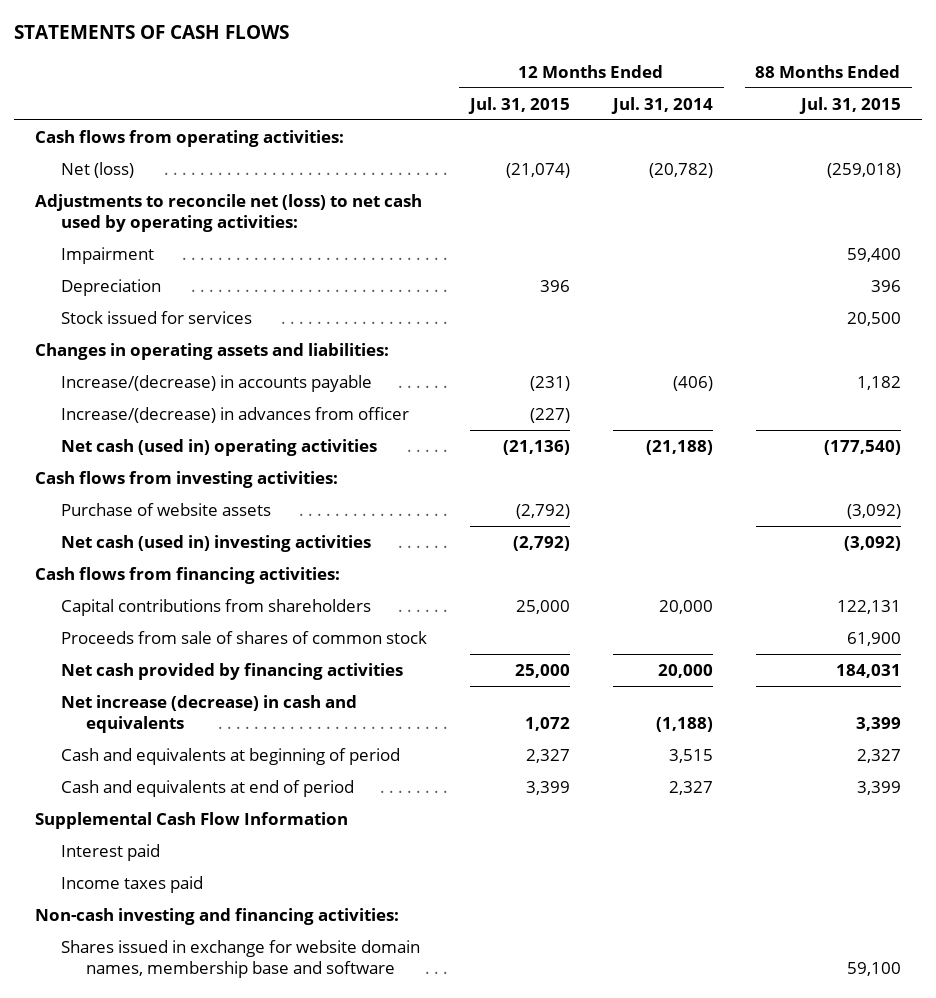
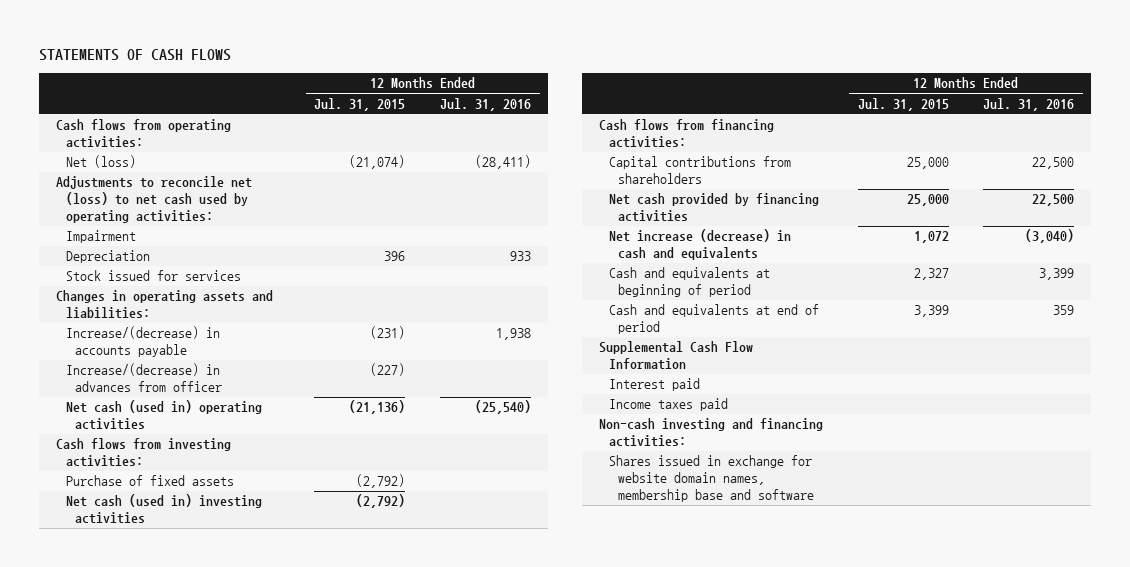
- | 12 Months Ended Jul. 31, 2015 | 12 Months Ended Jul. 31, 2014 | 88 Months Ended Jul. 31, 2015
+ | 12 Months Ended Jul. 31, 2015 | 12 Months Ended Jul. 31, 2016
- Purchase of website assets | (2,792) | | (3,092)
+ Purchase of fixed assets | (2,792) |
- Proceeds from sale of shares of common stock | | | 61,900

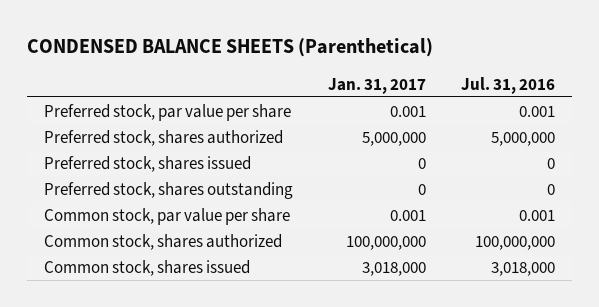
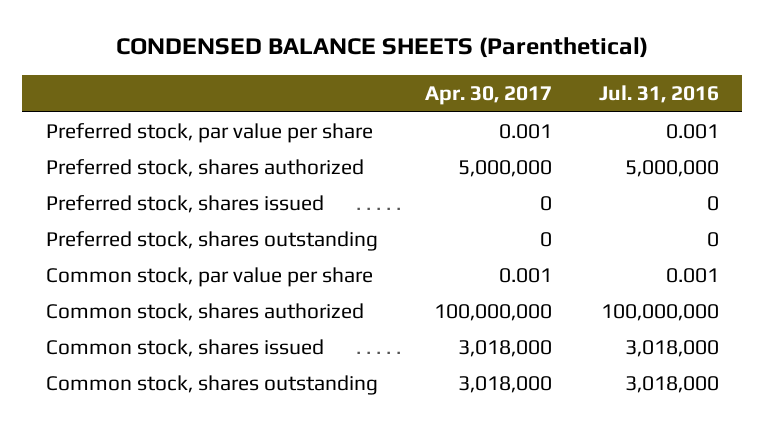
- | Jan. 31, 2017 | Jul. 31, 2016
+ | Apr. 30, 2017 | Jul. 31, 2016
+ Common stock, shares outstanding | 3,018,000 | 3,018,000

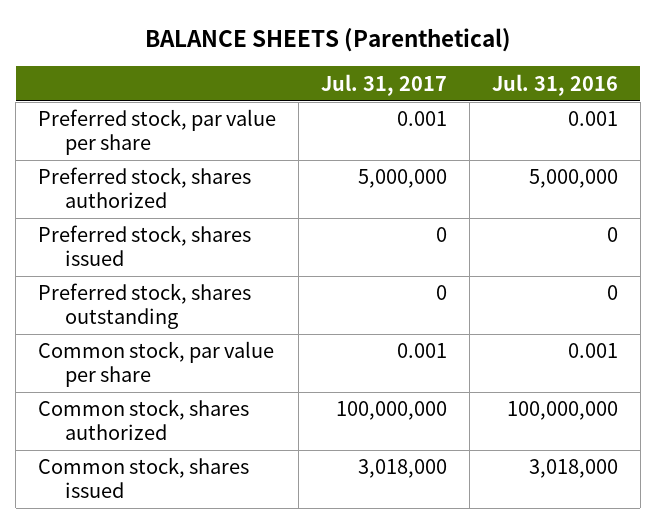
- CONDENSED BALANCE SHEETS (Parenthetical)
+ BALANCE SHEETS (Parenthetical)
- | Apr. 30, 2017 | Jul. 31, 2016
+ | Jul. 31, 2017 | Jul. 31, 2016
- Common stock, shares outstanding | 3,018,000 | 3,018,000

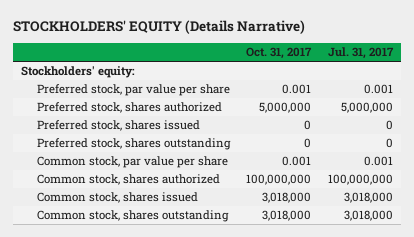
- BALANCE SHEETS (Parenthetical)
+ STOCKHOLDERS' EQUITY (Details Narrative)
- | Jul. 31, 2017 | Jul. 31, 2016
+ | Oct. 31, 2017 | Jul. 31, 2017
+ Stockholders' equity:
+ Common stock, shares outstanding | 3,018,000 | 3,018,000

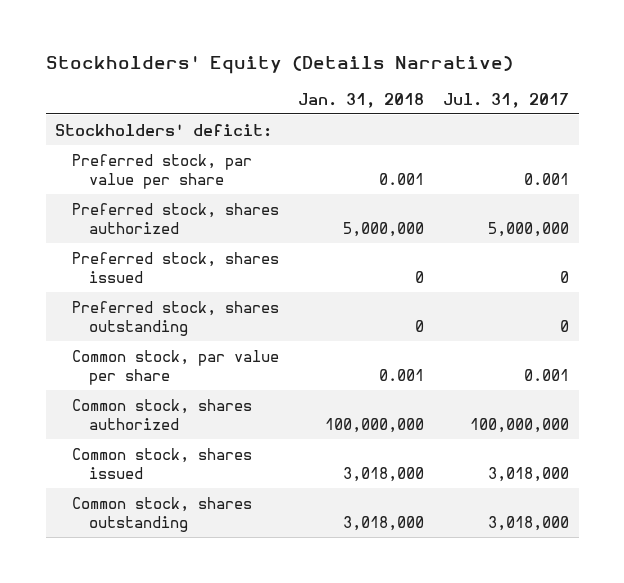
- STOCKHOLDERS' EQUITY (Details Narrative)
+ Stockholders' Equity (Details Narrative)
- | Oct. 31, 2017 | Jul. 31, 2017
+ | Jan. 31, 2018 | Jul. 31, 2017
- Stockholders' equity:
+ Stockholders' deficit:

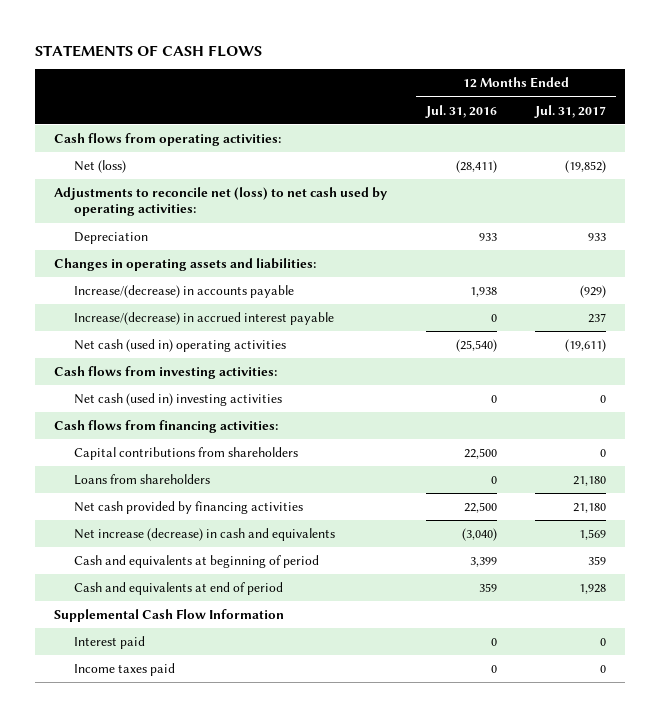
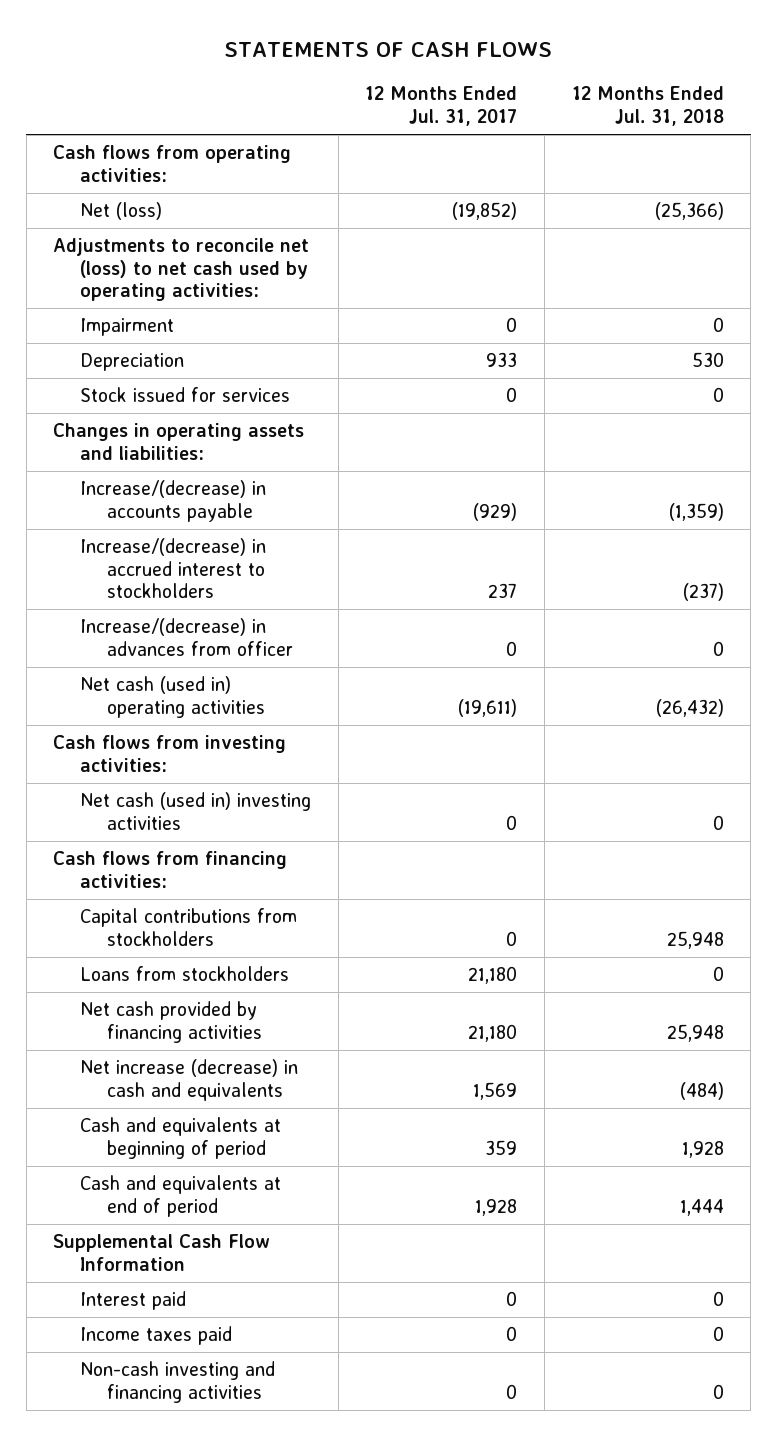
- | 12 Months Ended Jul. 31, 2016 | 12 Months Ended Jul. 31, 2017
+ | 12 Months Ended Jul. 31, 2017 | 12 Months Ended Jul. 31, 2018
+ Impairment | 0 | 0
+ Stock issued for services | 0 | 0
- Increase/(decrease) in accrued interest payable | 0 | 237
+ Increase/(decrease) in accrued interest to stockholders | 237 | (237)
+ Increase/(decrease) in advances from officer | 0 | 0
- Capital contributions from shareholders | 22,500 | 0
- Loans from shareholders | 0 | 21,180
+ Capital contributions from stockholders | 0 | 25,948
+ Loans from stockholders | 21,180 | 0
+ Non-cash investing and financing activities | 0 | 0

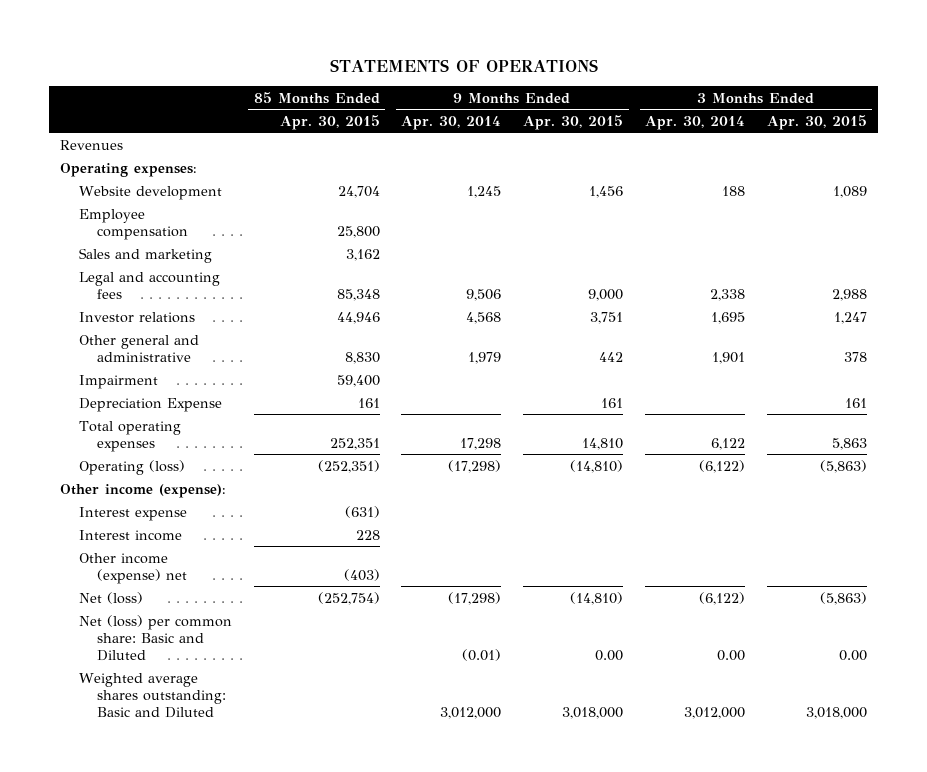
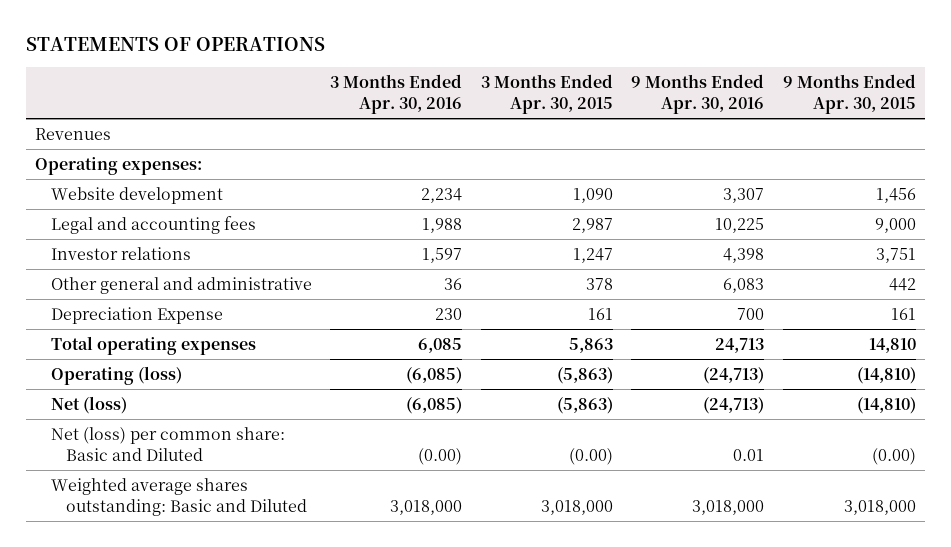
- | 85 Months Ended Apr. 30, 2015 | 9 Months Ended Apr. 30, 2014 | 9 Months Ended Apr. 30, 2015 | 3 Months Ended Apr. 30, 2014 | 3 Months Ended Apr. 30, 2015
+ | 3 Months Ended Apr. 30, 2016 | 3 Months Ended Apr. 30, 2015 | 9 Months Ended Apr. 30, 2016 | 9 Months Ended Apr. 30, 2015
- Website development | 24,704 | 1,245 | 1,456 | 188 | 1,089
- Employee compensation | 25,800 | | | |
- Sales and marketing | 3,162 | | | |
- Legal and accounting fees | 85,348 | 9,506 | 9,000 | 2,338 | 2,988
+ Website development | 2,234 | 1,090 | 3,307 | 1,456
+ Legal and accounting fees | 1,988 | 2,987 | 10,225 | 9,000
- Impairment | 59,400 | | | |
- Other income (expense):
- Interest expense | (631) | | | |
- Interest income | 228 | | | |
- Other income (expense) net | (403) | | | |
- Net (loss) per common share: Basic and Diluted | | (0.01) | 0.00 | 0.00 | 0.00
+ Net (loss) per common share: Basic and Diluted | (0.00) | (0.00) | 0.01 | (0.00)

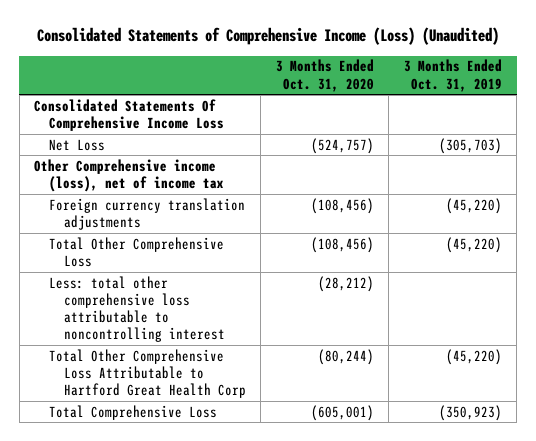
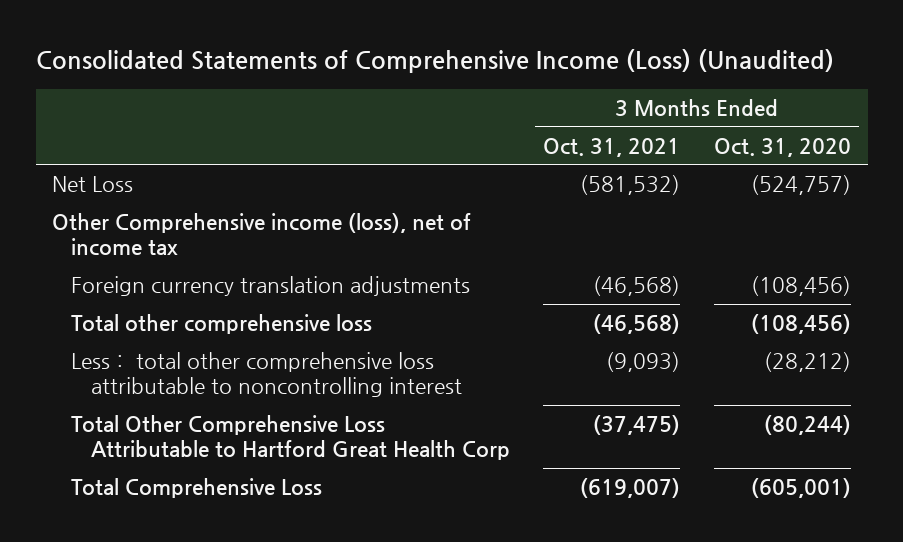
- | 3 Months Ended Oct. 31, 2020 | 3 Months Ended Oct. 31, 2019
+ | 3 Months Ended Oct. 31, 2021 | 3 Months Ended Oct. 31, 2020
- Consolidated Statements Of Comprehensive Income Loss
- Total Other Comprehensive Loss | (108,456) | (45,220)
- Less: total other comprehensive loss attributable to noncontrolling interest | (28,212) |
+ Total other comprehensive loss | (46,568) | (108,456)
+ Less： total other comprehensive loss attributable to noncontrolling interest | (9,093) | (28,212)

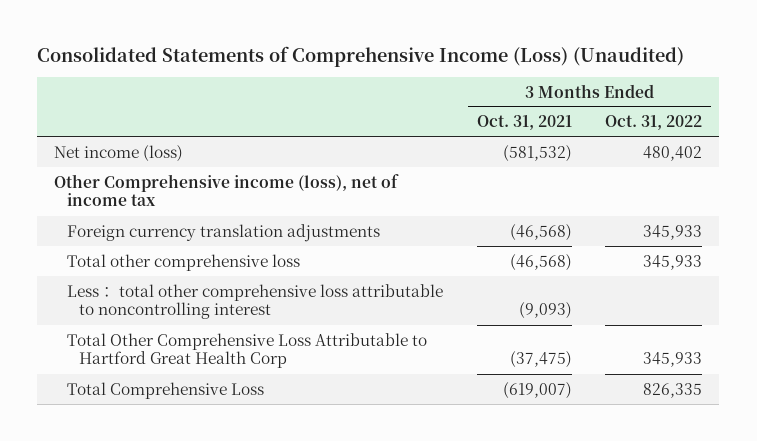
- | 3 Months Ended Oct. 31, 2021 | 3 Months Ended Oct. 31, 2020
+ | 3 Months Ended Oct. 31, 2021 | 3 Months Ended Oct. 31, 2022
- Net Loss | (581,532) | (524,757)
+ Net income (loss) | (581,532) | 480,402

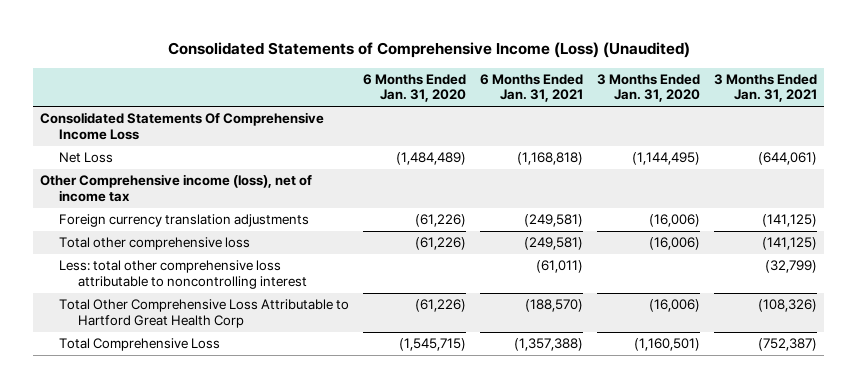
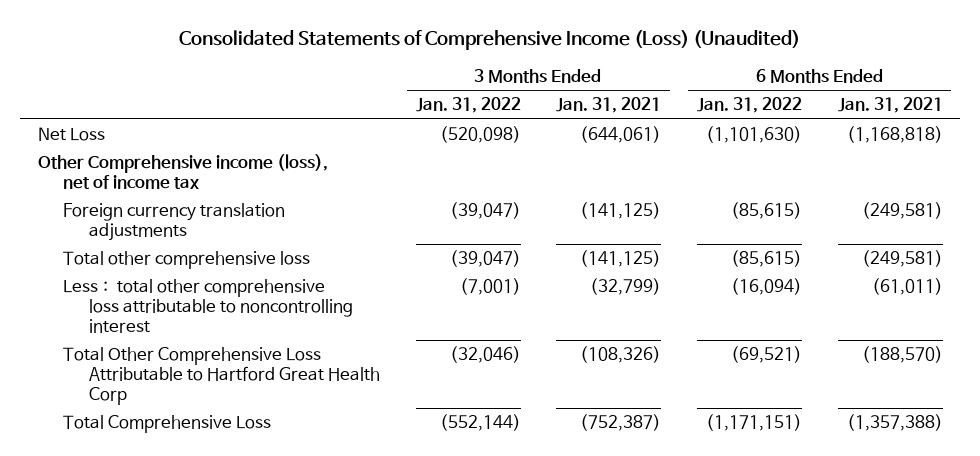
- | 6 Months Ended Jan. 31, 2020 | 6 Months Ended Jan. 31, 2021 | 3 Months Ended Jan. 31, 2020 | 3 Months Ended Jan. 31, 2021
+ | 3 Months Ended Jan. 31, 2022 | 3 Months Ended Jan. 31, 2021 | 6 Months Ended Jan. 31, 2022 | 6 Months Ended Jan. 31, 2021
- Consolidated Statements Of Comprehensive Income Loss
- Less: total other comprehensive loss attributable to noncontrolling interest | | (61,011) | | (32,799)
+ Less： total other comprehensive loss attributable to noncontrolling interest | (7,001) | (32,799) | (16,094) | (61,011)

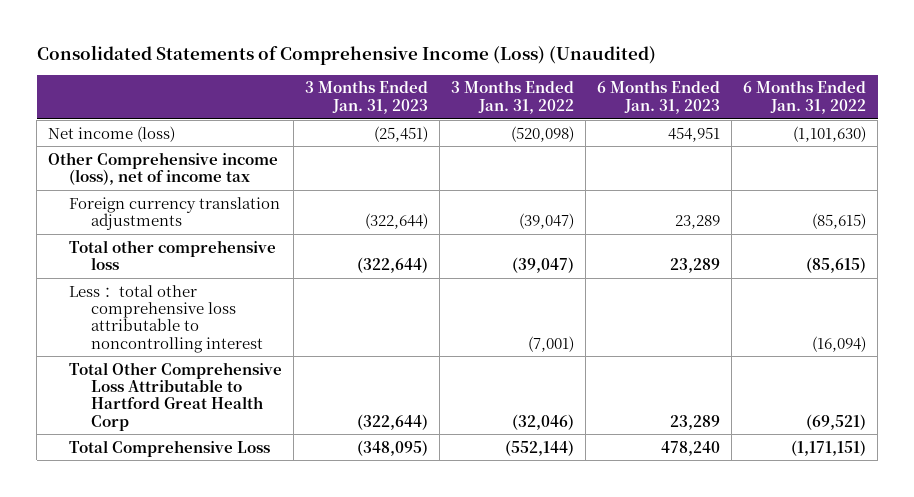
- | 3 Months Ended Jan. 31, 2022 | 3 Months Ended Jan. 31, 2021 | 6 Months Ended Jan. 31, 2022 | 6 Months Ended Jan. 31, 2021
+ | 3 Months Ended Jan. 31, 2023 | 3 Months Ended Jan. 31, 2022 | 6 Months Ended Jan. 31, 2023 | 6 Months Ended Jan. 31, 2022
- Net Loss | (520,098) | (644,061) | (1,101,630) | (1,168,818)
+ Net income (loss) | (25,451) | (520,098) | 454,951 | (1,101,630)

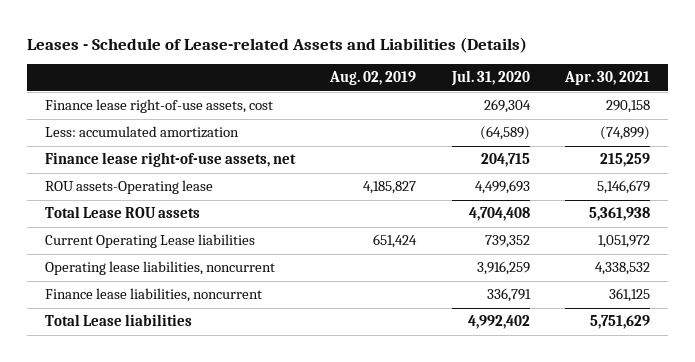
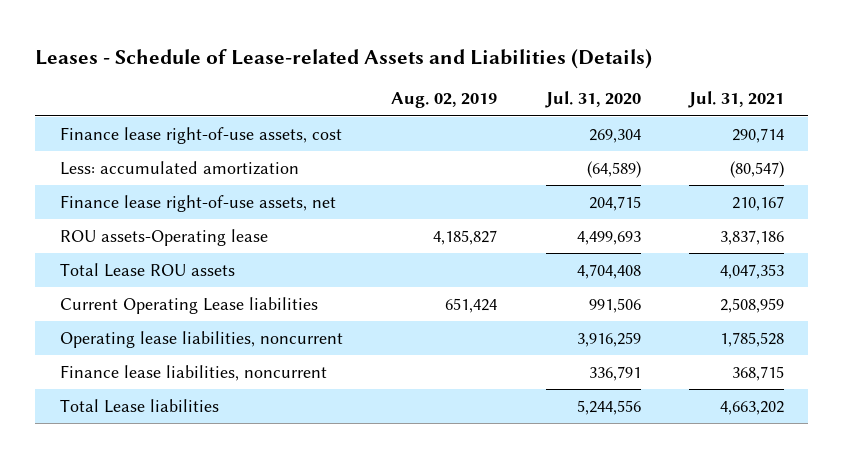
- | Aug. 02, 2019 | Jul. 31, 2020 | Apr. 30, 2021
+ | Aug. 02, 2019 | Jul. 31, 2020 | Jul. 31, 2021
- Current Operating Lease liabilities | 651,424 | 739,352 | 1,051,972
+ Current Operating Lease liabilities | 651,424 | 991,506 | 2,508,959
- Total Lease liabilities | | 4,992,402 | 5,751,629
+ Total Lease liabilities | | 5,244,556 | 4,663,202

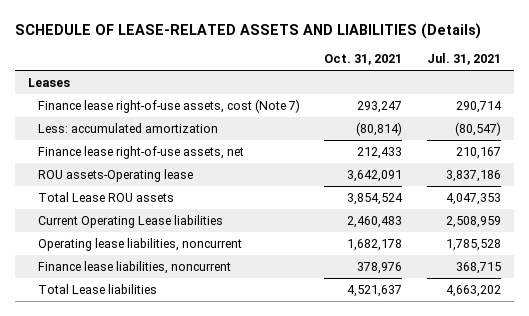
- Leases - Schedule of Lease-related Assets and Liabilities (Details)
+ SCHEDULE OF LEASE-RELATED ASSETS AND LIABILITIES (Details)
- | Aug. 02, 2019 | Jul. 31, 2020 | Jul. 31, 2021
+ | Oct. 31, 2021 | Jul. 31, 2021
- Finance lease right-of-use assets, cost | | 269,304 | 290,714
+ Leases
+ Finance lease right-of-use assets, cost (Note 7) | 293,247 | 290,714

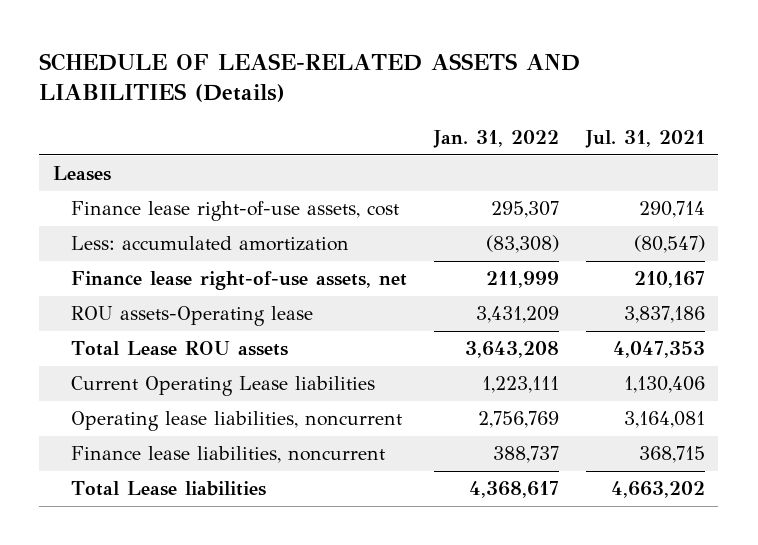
- | Oct. 31, 2021 | Jul. 31, 2021
+ | Jan. 31, 2022 | Jul. 31, 2021
- Finance lease right-of-use assets, cost (Note 7) | 293,247 | 290,714
+ Finance lease right-of-use assets, cost | 295,307 | 290,714
- Current Operating Lease liabilities | 2,460,483 | 2,508,959
- Operating lease liabilities, noncurrent | 1,682,178 | 1,785,528
+ Current Operating Lease liabilities | 1,223,111 | 1,130,406
+ Operating lease liabilities, noncurrent | 2,756,769 | 3,164,081

